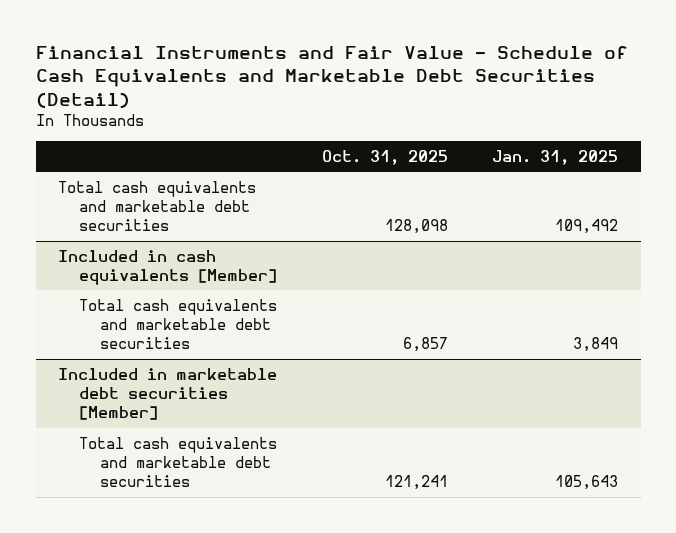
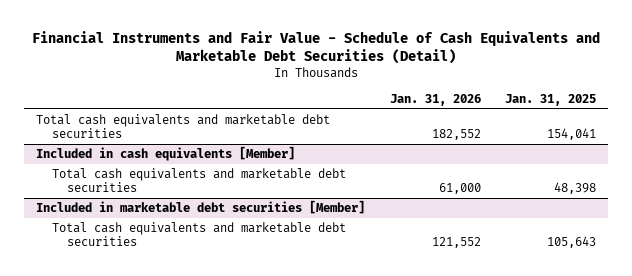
- | Oct. 31, 2025 | Jan. 31, 2025
+ | Jan. 31, 2026 | Jan. 31, 2025
- Total cash equivalents and marketable debt securities | 128,098 | 109,492
+ Total cash equivalents and marketable debt securities | 182,552 | 154,041
@ Included in cash equivalents [Member]
- Total cash equivalents and marketable debt securities | 6,857 | 3,849
+ Total cash equivalents and marketable debt securities | 61,000 | 48,398

